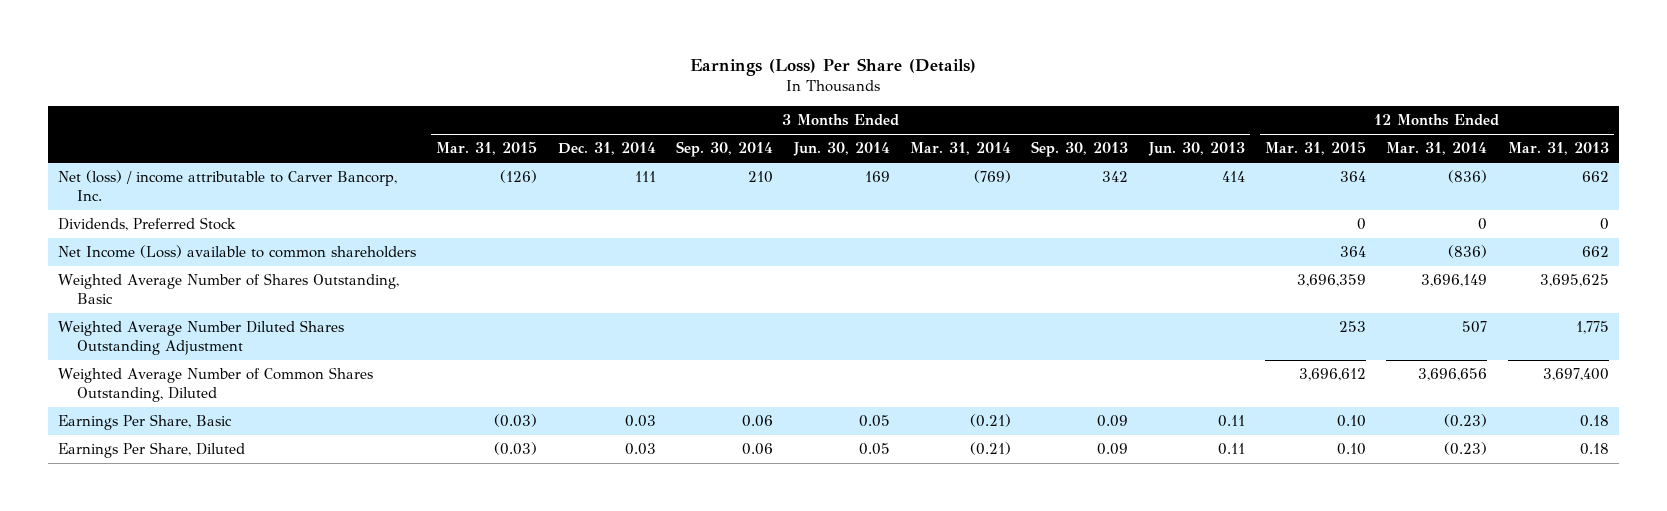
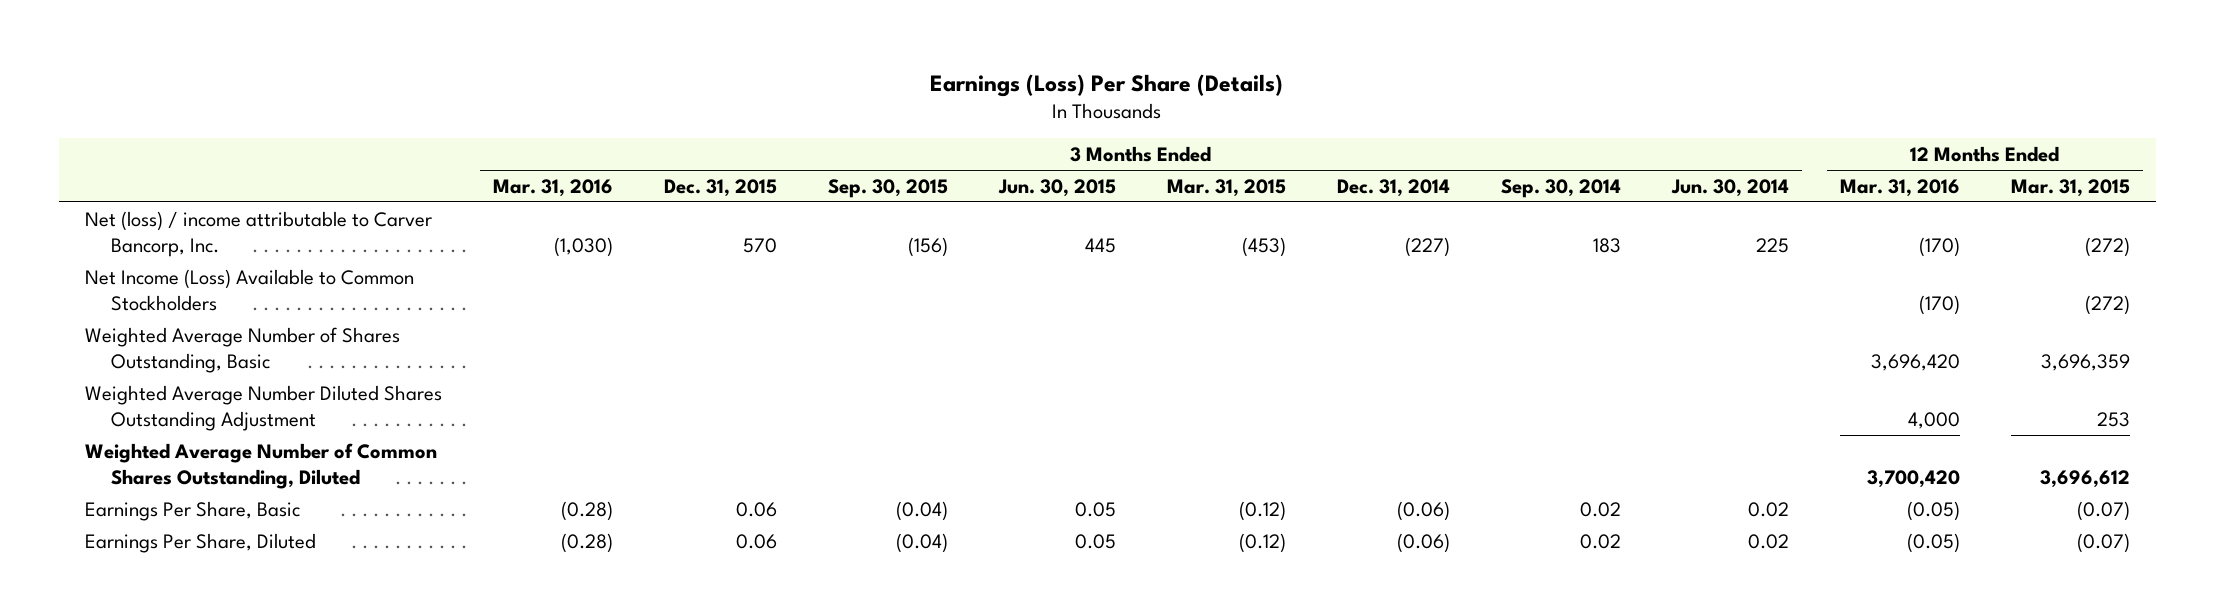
- | 3 Months Ended Mar. 31, 2015 | 3 Months Ended Dec. 31, 2014 | 3 Months Ended Sep. 30, 2014 | 3 Months Ended Jun. 30, 2014 | 3 Months Ended Mar. 31, 2014 | 3 Months Ended Sep. 30, 2013 | 3 Months Ended Jun. 30, 2013 | 12 Months Ended Mar. 31, 2015 | 12 Months Ended Mar. 31, 2014 | 12 Months Ended Mar. 31, 2013
+ | 3 Months Ended Mar. 31, 2016 | 3 Months Ended Dec. 31, 2015 | 3 Months Ended Sep. 30, 2015 | 3 Months Ended Jun. 30, 2015 | 3 Months Ended Mar. 31, 2015 | 3 Months Ended Dec. 31, 2014 | 3 Months Ended Sep. 30, 2014 | 3 Months Ended Jun. 30, 2014 | 12 Months Ended Mar. 31, 2016 | 12 Months Ended Mar. 31, 2015
- Net (loss) / income attributable to Carver Bancorp, Inc. | (126) | 111 | 210 | 169 | (769) | 342 | 414 | 364 | (836) | 662
- Dividends, Preferred Stock | | | | | | | | 0 | 0 | 0
- Net Income (Loss) available to common shareholders | | | | | | | | 364 | (836) | 662
+ Net (loss) / income attributable to Carver Bancorp, Inc. | (1,030) | 570 | (156) | 445 | (453) | (227) | 183 | 225 | (170) | (272)
+ Net Income (Loss) Available to Common Stockholders | | | | | | | | | (170) | (272)
- Earnings Per Share, Basic | (0.03) | 0.03 | 0.06 | 0.05 | (0.21) | 0.09 | 0.11 | 0.10 | (0.23) | 0.18
- Earnings Per Share, Diluted | (0.03) | 0.03 | 0.06 | 0.05 | (0.21) | 0.09 | 0.11 | 0.10 | (0.23) | 0.18
+ Earnings Per Share, Basic | (0.28) | 0.06 | (0.04) | 0.05 | (0.12) | (0.06) | 0.02 | 0.02 | (0.05) | (0.07)
+ Earnings Per Share, Diluted | (0.28) | 0.06 | (0.04) | 0.05 | (0.12) | (0.06) | 0.02 | 0.02 | (0.05) | (0.07)

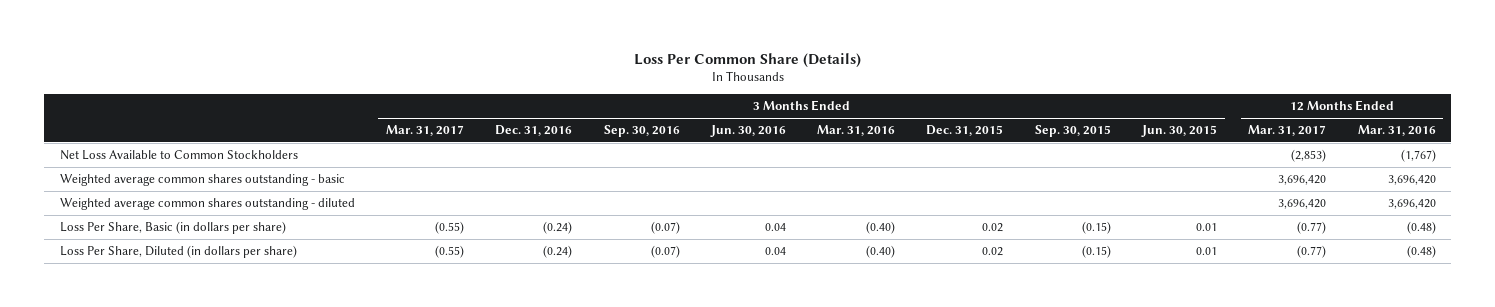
- Earnings (Loss) Per Share (Details)
+ Loss Per Common Share (Details)
- | 3 Months Ended Mar. 31, 2016 | 3 Months Ended Dec. 31, 2015 | 3 Months Ended Sep. 30, 2015 | 3 Months Ended Jun. 30, 2015 | 3 Months Ended Mar. 31, 2015 | 3 Months Ended Dec. 31, 2014 | 3 Months Ended Sep. 30, 2014 | 3 Months Ended Jun. 30, 2014 | 12 Months Ended Mar. 31, 2016 | 12 Months Ended Mar. 31, 2015
+ | 3 Months Ended Mar. 31, 2017 | 3 Months Ended Dec. 31, 2016 | 3 Months Ended Sep. 30, 2016 | 3 Months Ended Jun. 30, 2016 | 3 Months Ended Mar. 31, 2016 | 3 Months Ended Dec. 31, 2015 | 3 Months Ended Sep. 30, 2015 | 3 Months Ended Jun. 30, 2015 | 12 Months Ended Mar. 31, 2017 | 12 Months Ended Mar. 31, 2016
- Net (loss) / income attributable to Carver Bancorp, Inc. | (1,030) | 570 | (156) | 445 | (453) | (227) | 183 | 225 | (170) | (272)
- Net Income (Loss) Available to Common Stockholders | | | | | | | | | (170) | (272)
- Weighted Average Number of Shares Outstanding, Basic | | | | | | | | | 3,696,420 | 3,696,359
- Weighted Average Number Diluted Shares Outstanding Adjustment | | | | | | | | | 4,000 | 253
- Weighted Average Number of Common Shares Outstanding, Diluted | | | | | | | | | 3,700,420 | 3,696,612
- Earnings Per Share, Basic | (0.28) | 0.06 | (0.04) | 0.05 | (0.12) | (0.06) | 0.02 | 0.02 | (0.05) | (0.07)
- Earnings Per Share, Diluted | (0.28) | 0.06 | (0.04) | 0.05 | (0.12) | (0.06) | 0.02 | 0.02 | (0.05) | (0.07)
+ Net Loss Available to Common Stockholders | | | | | | | | | (2,853) | (1,767)
+ Weighted average common shares outstanding - basic | | | | | | | | | 3,696,420 | 3,696,420
+ Weighted average common shares outstanding - diluted | | | | | | | | | 3,696,420 | 3,696,420
+ Loss Per Share, Basic (in dollars per share) | (0.55) | (0.24) | (0.07) | 0.04 | (0.40) | 0.02 | (0.15) | 0.01 | (0.77) | (0.48)
+ Loss Per Share, Diluted (in dollars per share) | (0.55) | (0.24) | (0.07) | 0.04 | (0.40) | 0.02 | (0.15) | 0.01 | (0.77) | (0.48)

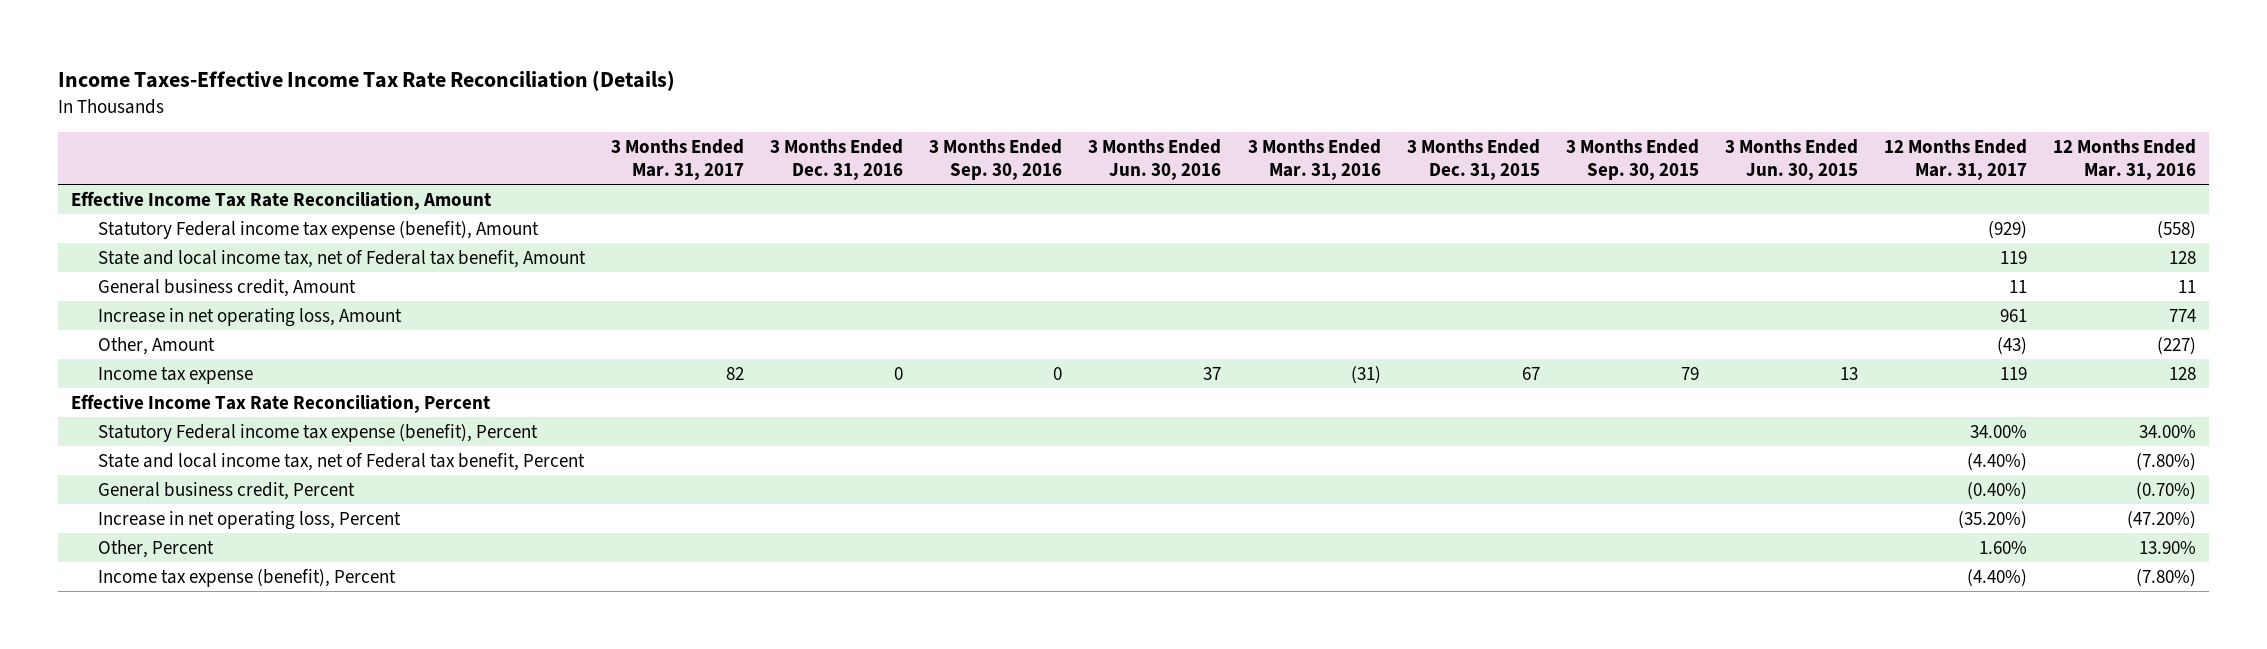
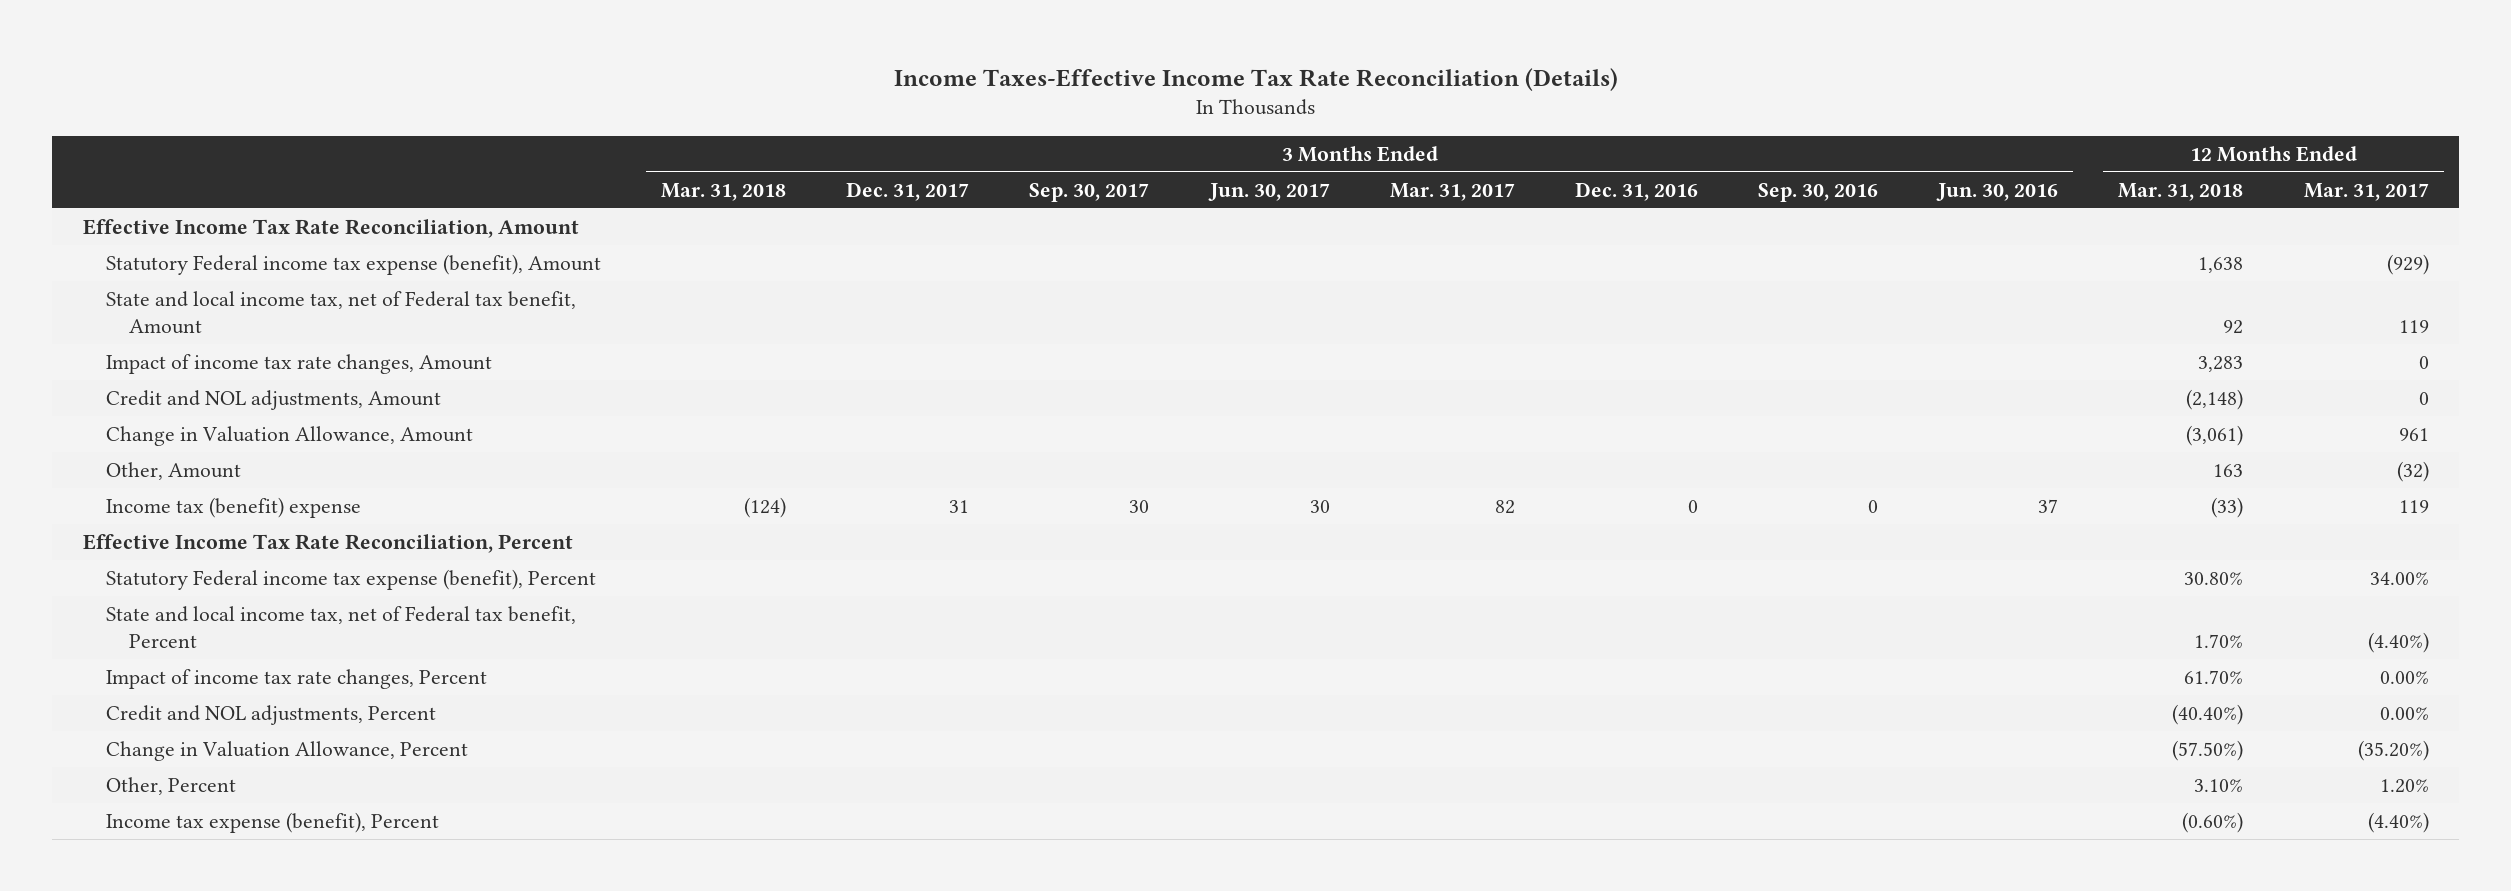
- | 3 Months Ended Mar. 31, 2017 | 3 Months Ended Dec. 31, 2016 | 3 Months Ended Sep. 30, 2016 | 3 Months Ended Jun. 30, 2016 | 3 Months Ended Mar. 31, 2016 | 3 Months Ended Dec. 31, 2015 | 3 Months Ended Sep. 30, 2015 | 3 Months Ended Jun. 30, 2015 | 12 Months Ended Mar. 31, 2017 | 12 Months Ended Mar. 31, 2016
+ | 3 Months Ended Mar. 31, 2018 | 3 Months Ended Dec. 31, 2017 | 3 Months Ended Sep. 30, 2017 | 3 Months Ended Jun. 30, 2017 | 3 Months Ended Mar. 31, 2017 | 3 Months Ended Dec. 31, 2016 | 3 Months Ended Sep. 30, 2016 | 3 Months Ended Jun. 30, 2016 | 12 Months Ended Mar. 31, 2018 | 12 Months Ended Mar. 31, 2017
- General business credit, Amount | | | | | | | | | 11 | 11
- Increase in net operating loss, Amount | | | | | | | | | 961 | 774
- Other, Amount | | | | | | | | | (43) | (227)
- Income tax expense | 82 | 0 | 0 | 37 | (31) | 67 | 79 | 13 | 119 | 128
+ Impact of income tax rate changes, Amount | | | | | | | | | 3,283 | 0
+ Credit and NOL adjustments, Amount | | | | | | | | | (2,148) | 0
+ Change in Valuation Allowance, Amount | | | | | | | | | (3,061) | 961
+ Other, Amount | | | | | | | | | 163 | (32)
+ Income tax (benefit) expense | (124) | 31 | 30 | 30 | 82 | 0 | 0 | 37 | (33) | 119
- General business credit, Percent | | | | | | | | | (0.40%) | (0.70%)
- Increase in net operating loss, Percent | | | | | | | | | (35.20%) | (47.20%)
- Other, Percent | | | | | | | | | 1.60% | 13.90%
+ Impact of income tax rate changes, Percent | | | | | | | | | 61.70% | 0.00%
+ Credit and NOL adjustments, Percent | | | | | | | | | (40.40%) | 0.00%
+ Change in Valuation Allowance, Percent | | | | | | | | | (57.50%) | (35.20%)
+ Other, Percent | | | | | | | | | 3.10% | 1.20%

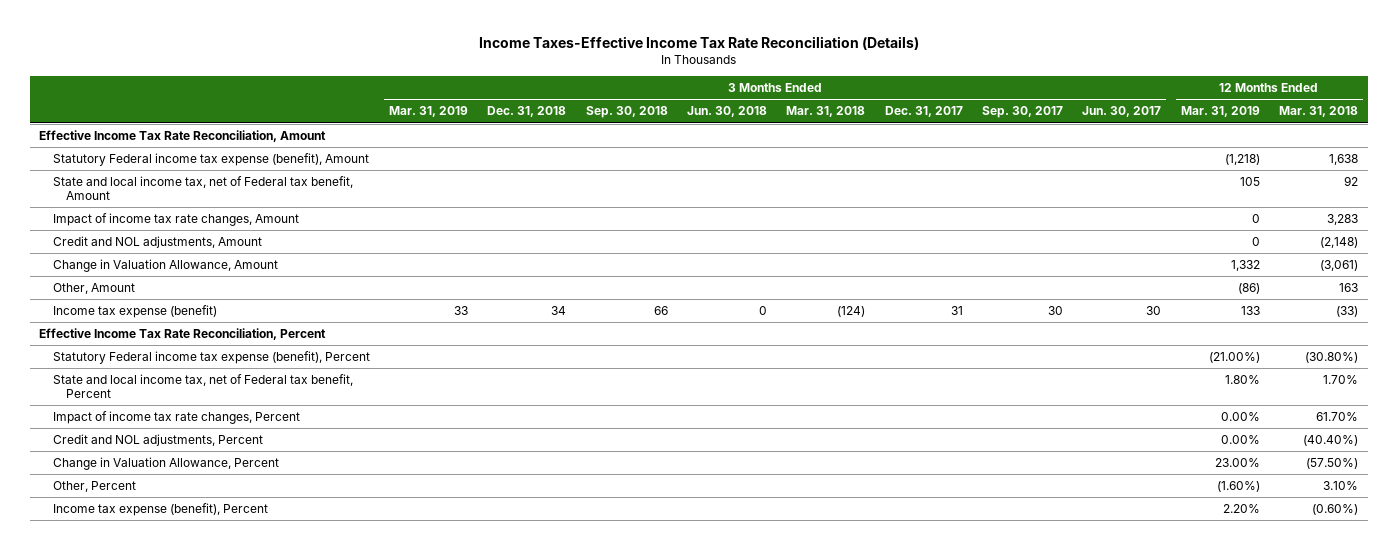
- | 3 Months Ended Mar. 31, 2018 | 3 Months Ended Dec. 31, 2017 | 3 Months Ended Sep. 30, 2017 | 3 Months Ended Jun. 30, 2017 | 3 Months Ended Mar. 31, 2017 | 3 Months Ended Dec. 31, 2016 | 3 Months Ended Sep. 30, 2016 | 3 Months Ended Jun. 30, 2016 | 12 Months Ended Mar. 31, 2018 | 12 Months Ended Mar. 31, 2017
+ | 3 Months Ended Mar. 31, 2019 | 3 Months Ended Dec. 31, 2018 | 3 Months Ended Sep. 30, 2018 | 3 Months Ended Jun. 30, 2018 | 3 Months Ended Mar. 31, 2018 | 3 Months Ended Dec. 31, 2017 | 3 Months Ended Sep. 30, 2017 | 3 Months Ended Jun. 30, 2017 | 12 Months Ended Mar. 31, 2019 | 12 Months Ended Mar. 31, 2018
- Income tax (benefit) expense | (124) | 31 | 30 | 30 | 82 | 0 | 0 | 37 | (33) | 119
+ Income tax expense (benefit) | 33 | 34 | 66 | 0 | (124) | 31 | 30 | 30 | 133 | (33)
- Statutory Federal income tax expense (benefit), Percent | | | | | | | | | 30.80% | 34.00%
+ Statutory Federal income tax expense (benefit), Percent | | | | | | | | | (21.00%) | (30.80%)

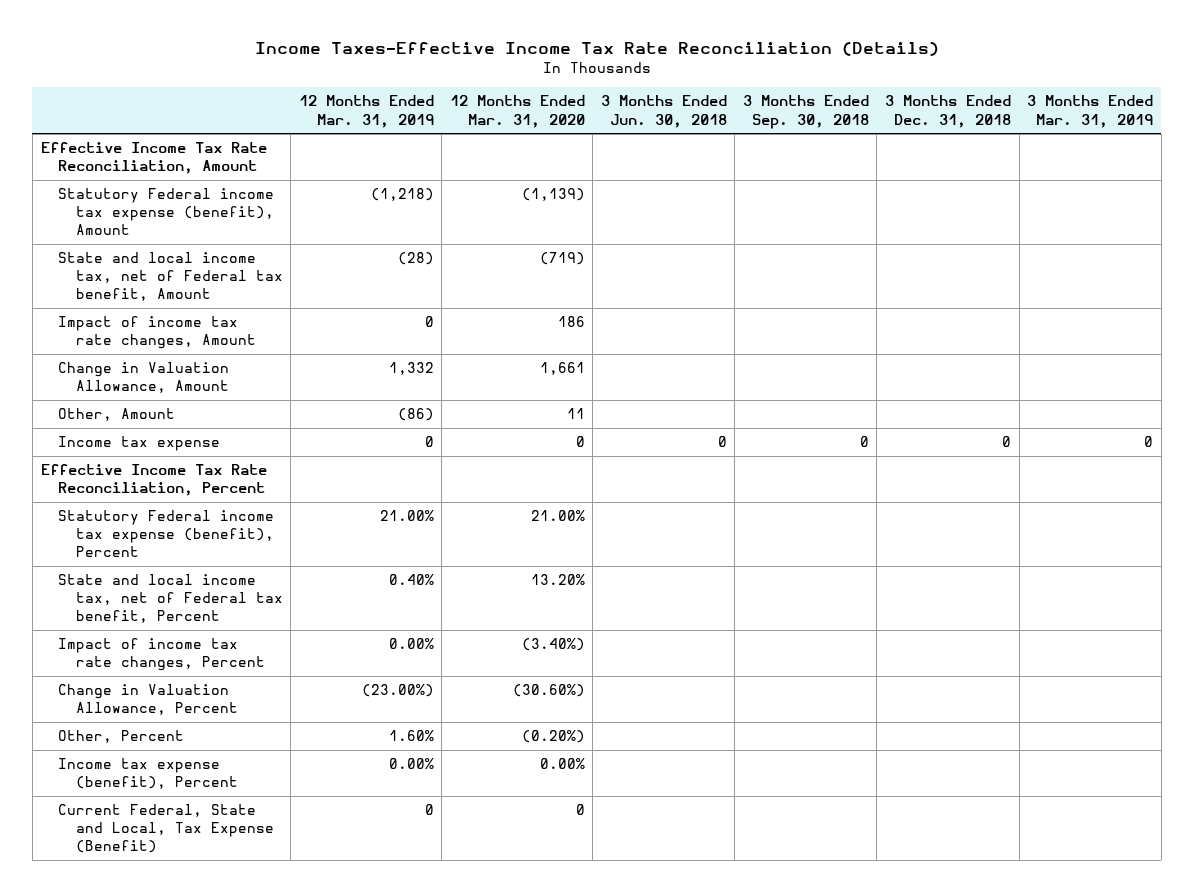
- | 3 Months Ended Mar. 31, 2019 | 3 Months Ended Dec. 31, 2018 | 3 Months Ended Sep. 30, 2018 | 3 Months Ended Jun. 30, 2018 | 3 Months Ended Mar. 31, 2018 | 3 Months Ended Dec. 31, 2017 | 3 Months Ended Sep. 30, 2017 | 3 Months Ended Jun. 30, 2017 | 12 Months Ended Mar. 31, 2019 | 12 Months Ended Mar. 31, 2018
+ | 12 Months Ended Mar. 31, 2019 | 12 Months Ended Mar. 31, 2020 | 3 Months Ended Jun. 30, 2018 | 3 Months Ended Sep. 30, 2018 | 3 Months Ended Dec. 31, 2018 | 3 Months Ended Mar. 31, 2019
- State and local income tax, net of Federal tax benefit, Amount | | | | | | | | | 105 | 92
+ State and local income tax, net of Federal tax benefit, Amount | (28) | (719) | | | |
- Credit and NOL adjustments, Amount | | | | | | | | | 0 | (2,148)
- Income tax expense (benefit) | 33 | 34 | 66 | 0 | (124) | 31 | 30 | 30 | 133 | (33)
+ Income tax expense | 0 | 0 | 0 | 0 | 0 | 0
- Statutory Federal income tax expense (benefit), Percent | | | | | | | | | (21.00%) | (30.80%)
- State and local income tax, net of Federal tax benefit, Percent | | | | | | | | | 1.80% | 1.70%
+ Statutory Federal income tax expense (benefit), Percent | 21.00% | 21.00% | | | |
+ State and local income tax, net of Federal tax benefit, Percent | 0.40% | 13.20% | | | |
- Credit and NOL adjustments, Percent | | | | | | | | | 0.00% | (40.40%)
- Change in Valuation Allowance, Percent | | | | | | | | | 23.00% | (57.50%)
- Other, Percent | | | | | | | | | (1.60%) | 3.10%
- Income tax expense (benefit), Percent | | | | | | | | | 2.20% | (0.60%)
+ Change in Valuation Allowance, Percent | (23.00%) | (30.60%) | | | |
+ Other, Percent | 1.60% | (0.20%) | | | |
+ Income tax expense (benefit), Percent | 0.00% | 0.00% | | | |
+ Current Federal, State and Local, Tax Expense (Benefit) | 0 | 0 | | | |

